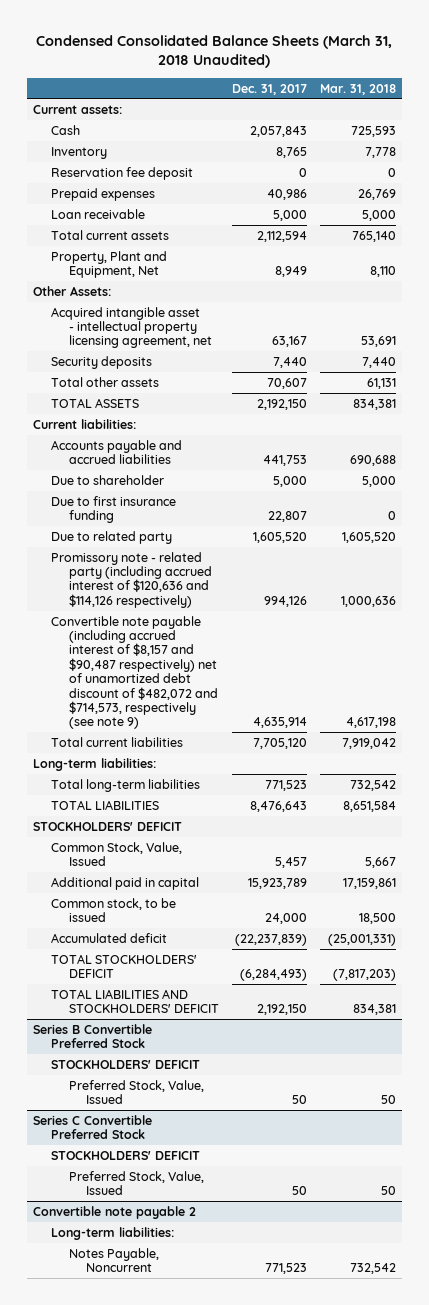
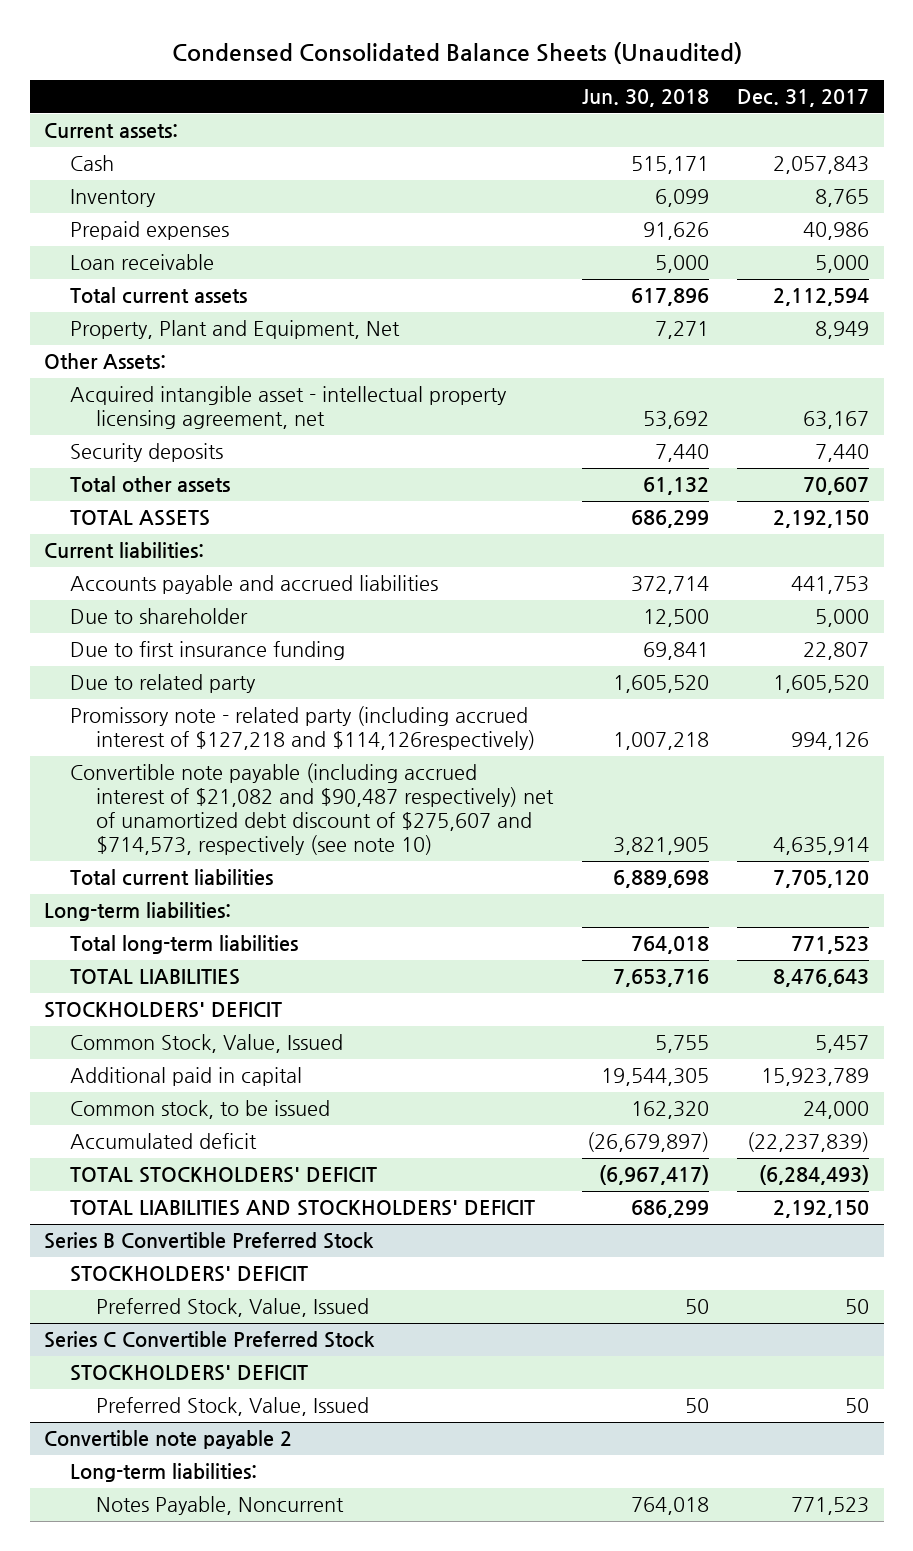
- Condensed Consolidated Balance Sheets (March 31, 2018 Unaudited)
+ Condensed Consolidated Balance Sheets (Unaudited)
- | Dec. 31, 2017 | Mar. 31, 2018
+ | Jun. 30, 2018 | Dec. 31, 2017
- Reservation fee deposit | 0 | 0
- Promissory note - related party (including accrued interest of $120,636 and $114,126 respectively) | 994,126 | 1,000,636
- Convertible note payable (including accrued interest of $8,157 and $90,487 respectively) net of unamortized debt discount of $482,072 and $714,573, respectively (see note 9) | 4,635,914 | 4,617,198
+ Promissory note - related party (including accrued interest of $127,218 and $114,126respectively) | 1,007,218 | 994,126
+ Convertible note payable (including accrued interest of $21,082 and $90,487 respectively) net of unamortized debt discount of $275,607 and $714,573, respectively (see note 10) | 3,821,905 | 4,635,914

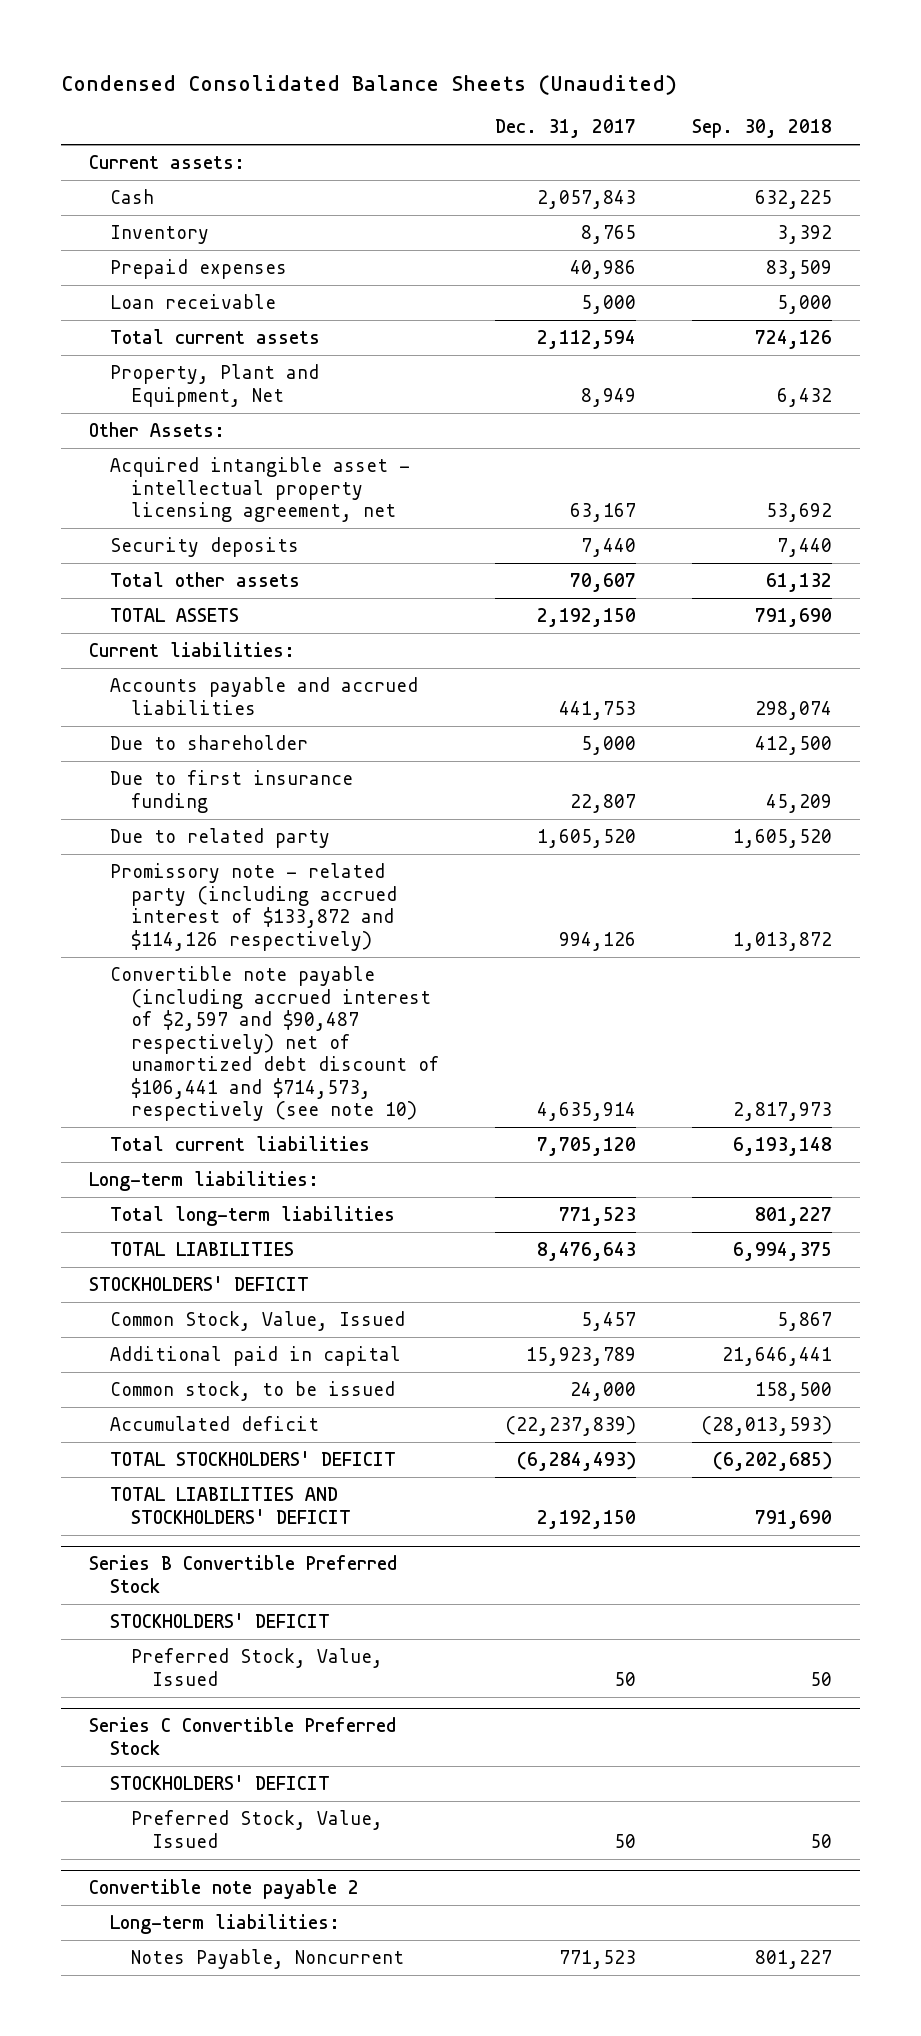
- | Jun. 30, 2018 | Dec. 31, 2017
+ | Dec. 31, 2017 | Sep. 30, 2018
- Promissory note - related party (including accrued interest of $127,218 and $114,126respectively) | 1,007,218 | 994,126
- Convertible note payable (including accrued interest of $21,082 and $90,487 respectively) net of unamortized debt discount of $275,607 and $714,573, respectively (see note 10) | 3,821,905 | 4,635,914
+ Promissory note - related party (including accrued interest of $133,872 and $114,126 respectively) | 994,126 | 1,013,872
+ Convertible note payable (including accrued interest of $2,597 and $90,487 respectively) net of unamortized debt discount of $106,441 and $714,573, respectively (see note 10) | 4,635,914 | 2,817,973

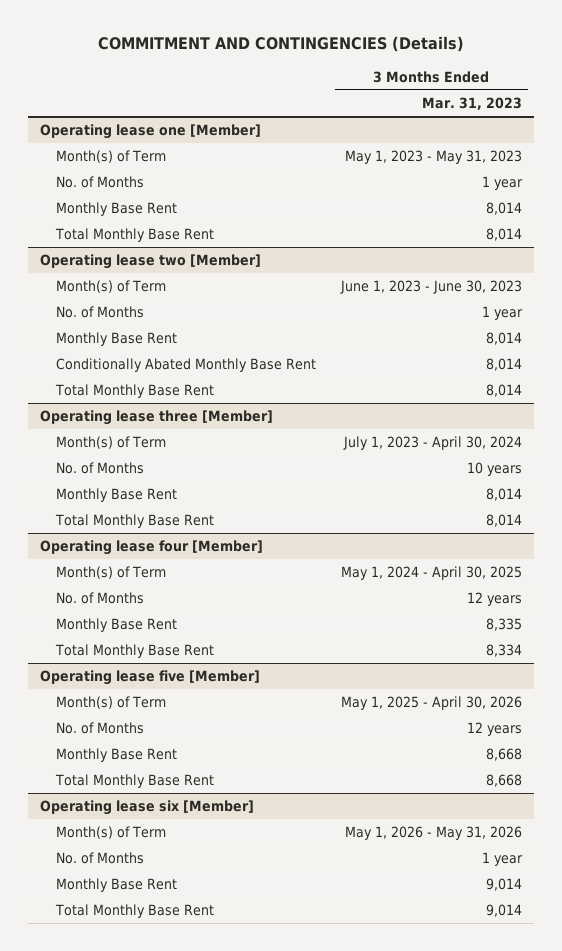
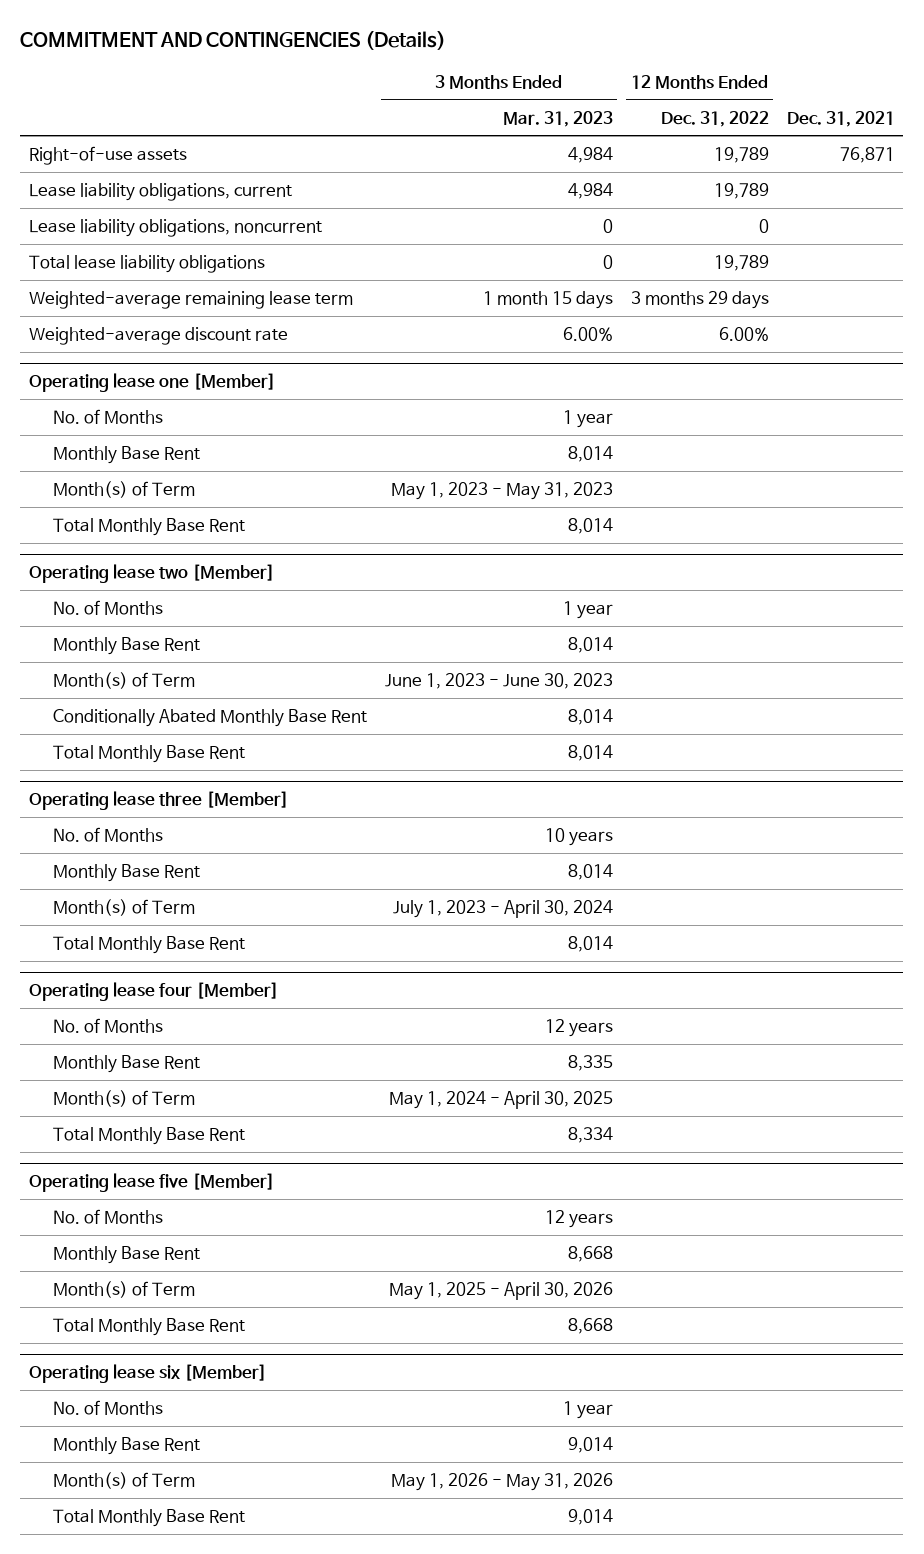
- | 3 Months Ended Mar. 31, 2023
+ | 3 Months Ended Mar. 31, 2023 | 12 Months Ended Dec. 31, 2022 | Dec. 31, 2021
+ Right-of-use assets | 4,984 | 19,789 | 76,871
+ Lease liability obligations, current | 4,984 | 19,789 |
+ Lease liability obligations, noncurrent | 0 | 0 |
+ Total lease liability obligations | 0 | 19,789 |
+ Weighted-average remaining lease term | 1 month 15 days | 3 months 29 days |
+ Weighted-average discount rate | 6.00% | 6.00% |
@ Operating lease one [Member]
moved down: Month(s) of Term | May 1, 2023 - May 31, 2023 | |
@ Operating lease two [Member]
moved down: Month(s) of Term | June 1, 2023 - June 30, 2023 | |
@ Operating lease three [Member]
moved down: Month(s) of Term | July 1, 2023 - April 30, 2024 | |
@ Operating lease four [Member]
moved down: Month(s) of Term | May 1, 2024 - April 30, 2025 | |
@ Operating lease five [Member]
moved down: Month(s) of Term | May 1, 2025 - April 30, 2026 | |
@ Operating lease six [Member]
moved down: Month(s) of Term | May 1, 2026 - May 31, 2026 | |

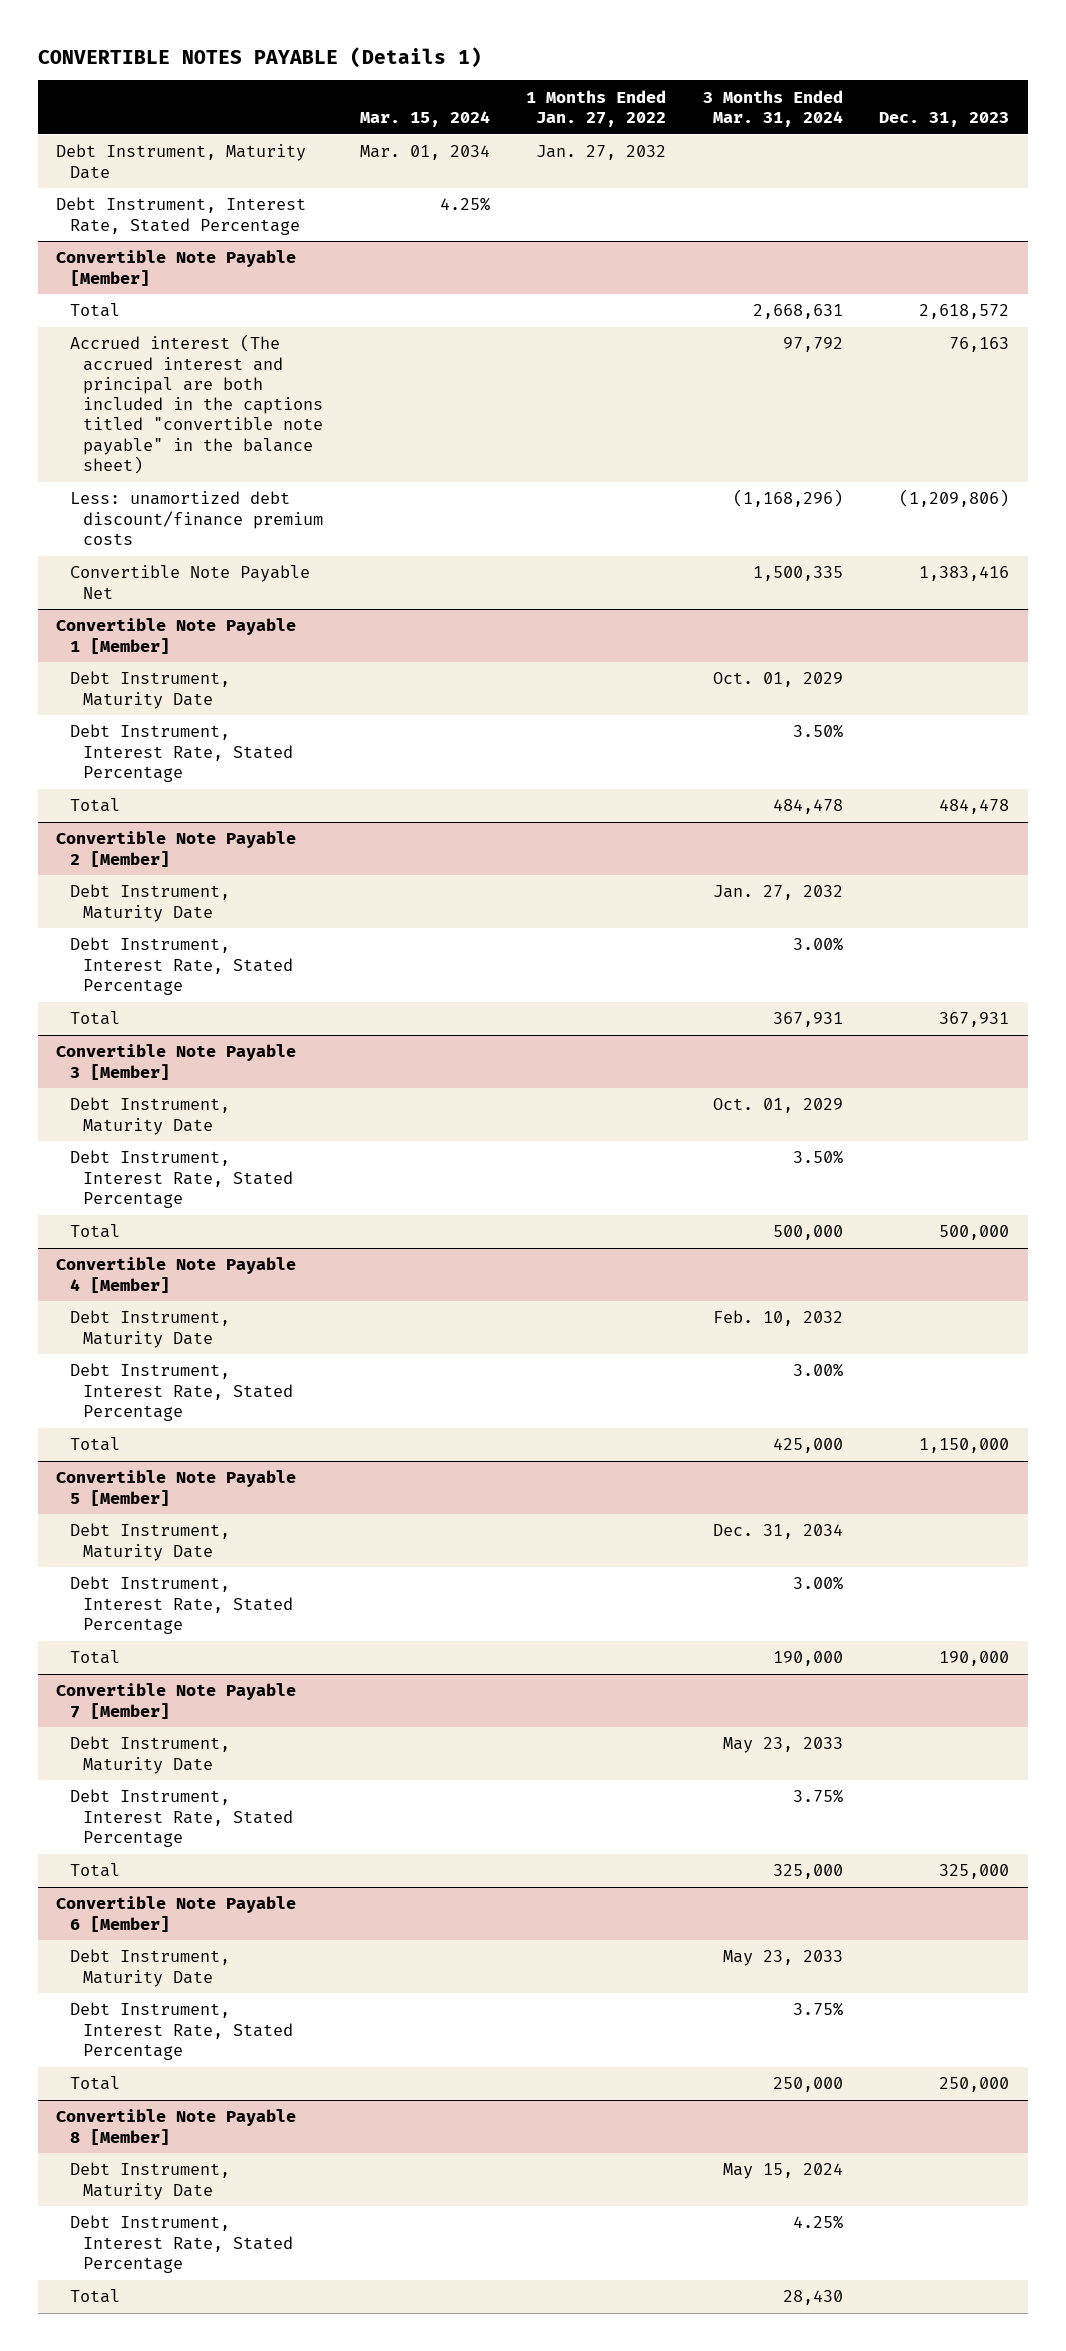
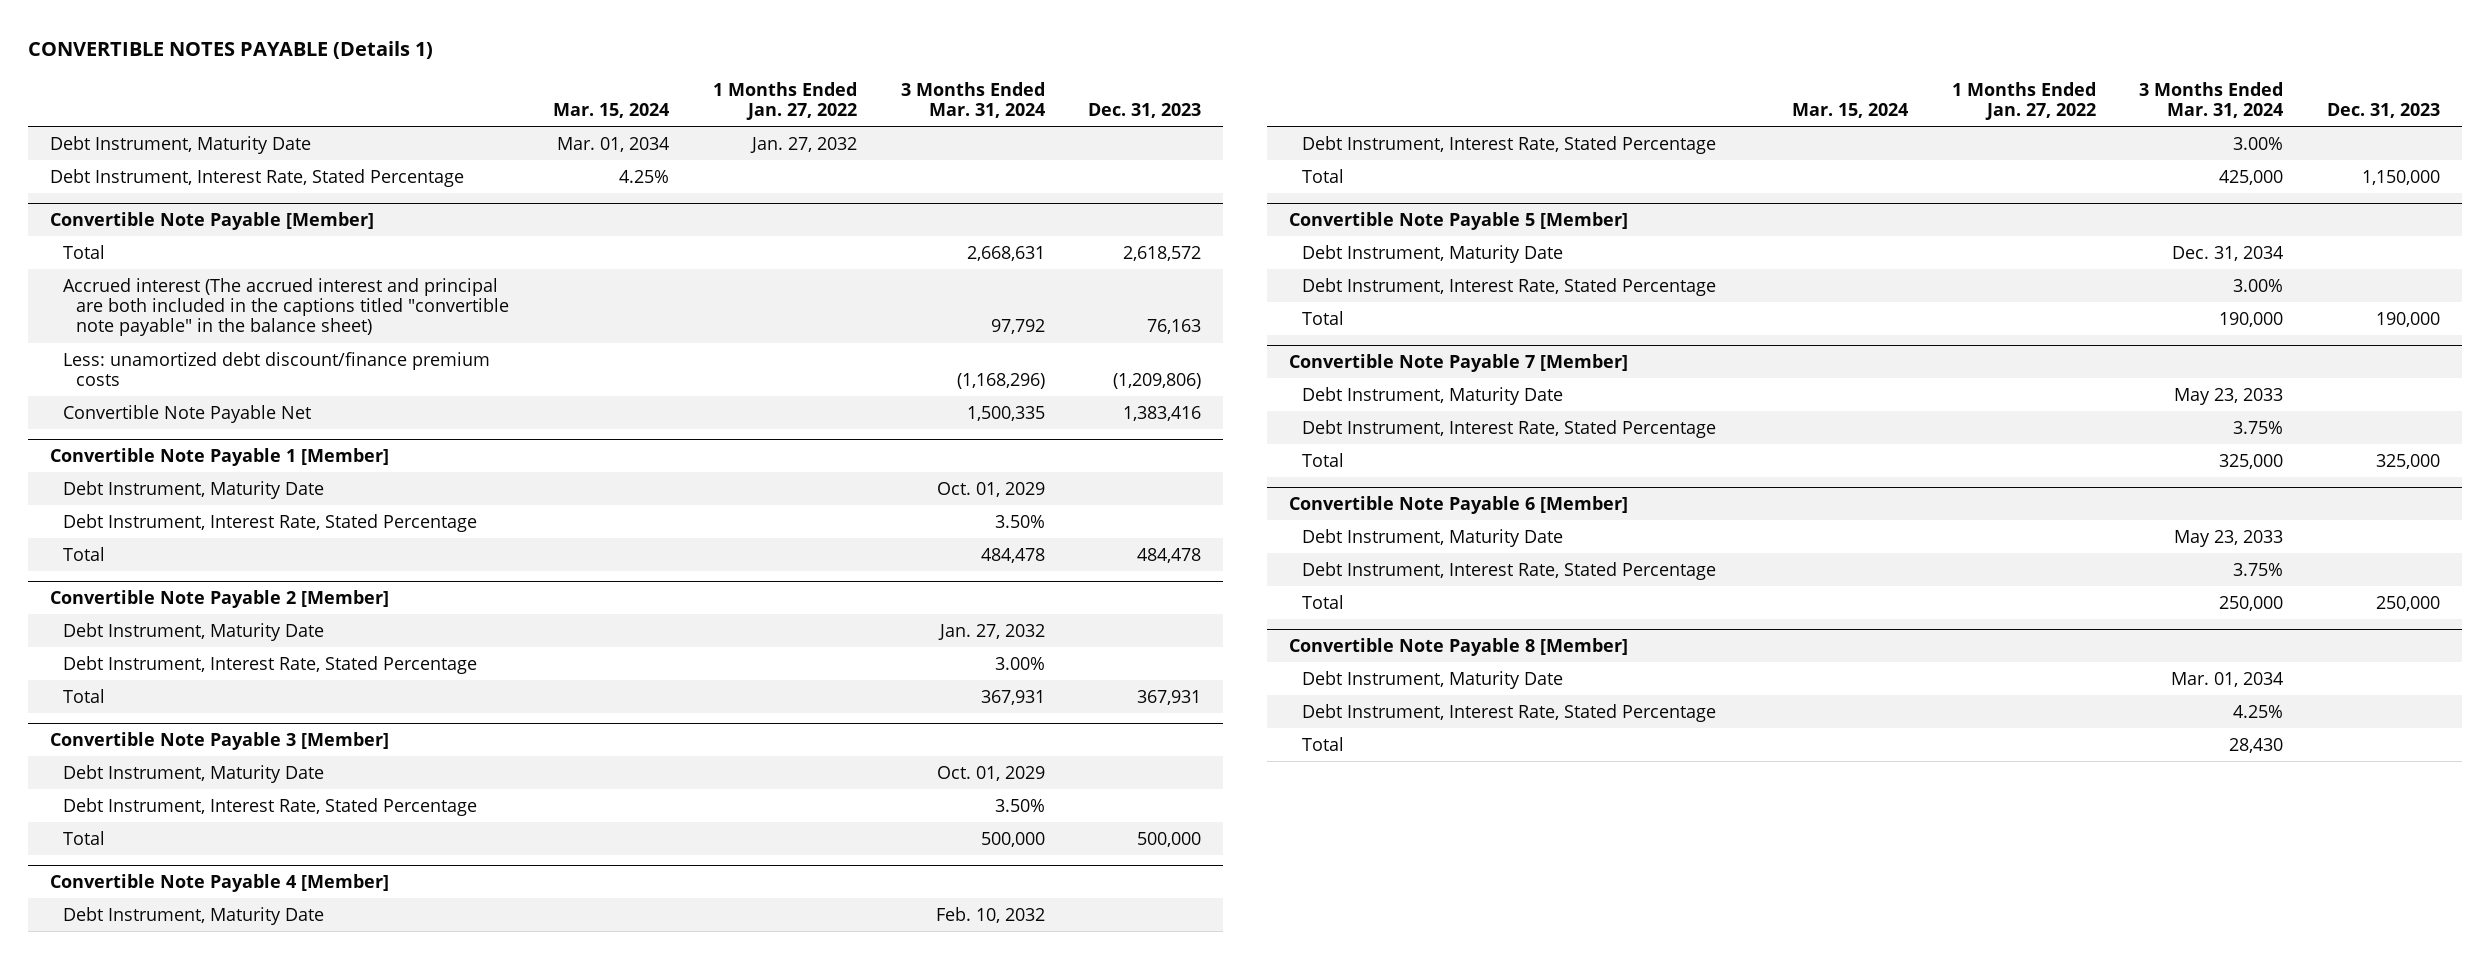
@ Convertible Note Payable 8 [Member]
- Debt Instrument, Maturity Date | | | May 15, 2024 |
+ Debt Instrument, Maturity Date | | | Mar. 01, 2034 |

